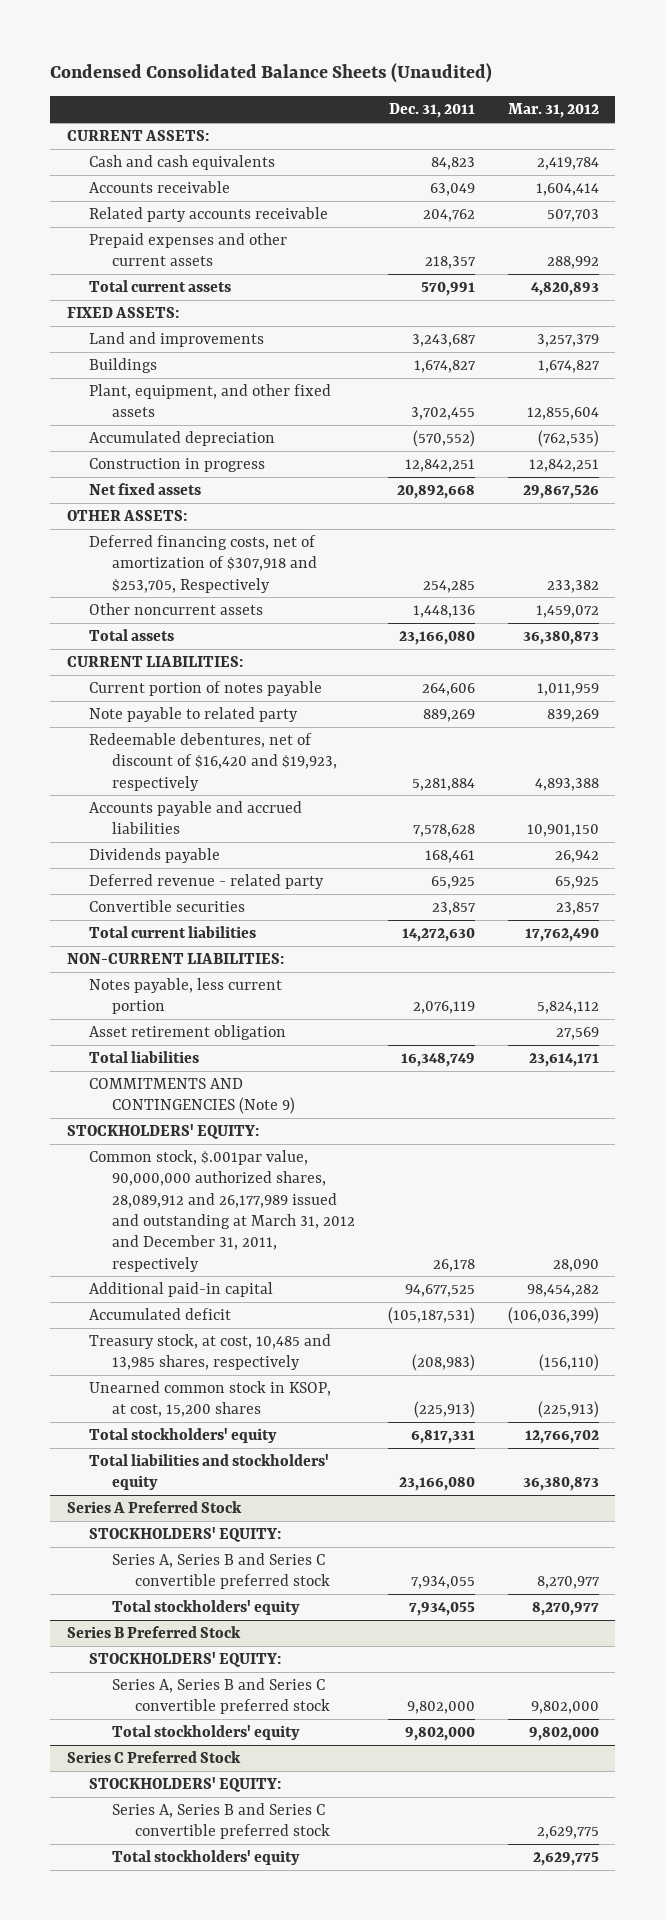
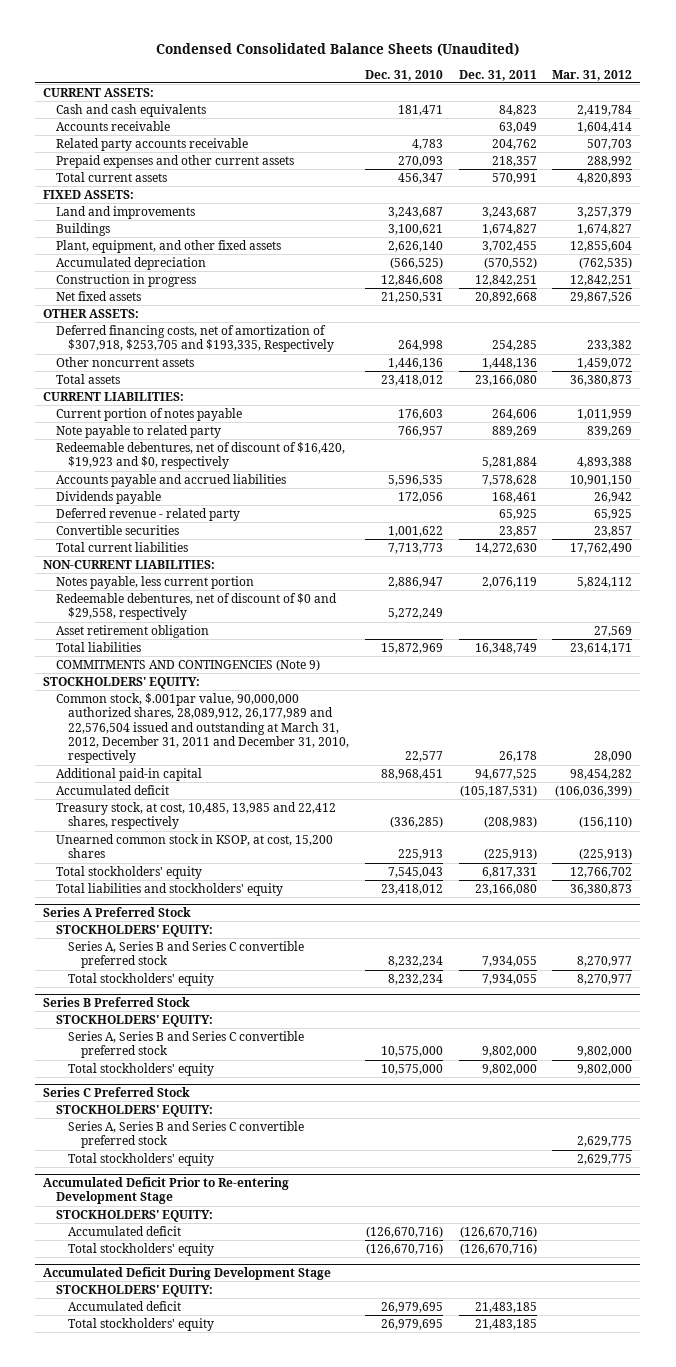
- | Dec. 31, 2011 | Mar. 31, 2012
+ | Dec. 31, 2010 | Dec. 31, 2011 | Mar. 31, 2012
- Deferred financing costs, net of amortization of $307,918 and $253,705, Respectively | 254,285 | 233,382
+ Deferred financing costs, net of amortization of $307,918, $253,705 and $193,335, Respectively | 264,998 | 254,285 | 233,382
- Redeemable debentures, net of discount of $16,420 and $19,923, respectively | 5,281,884 | 4,893,388
+ Redeemable debentures, net of discount of $16,420, $19,923 and $0, respectively | | 5,281,884 | 4,893,388
+ Redeemable debentures, net of discount of $0 and $29,558, respectively | 5,272,249 | |
- Common stock, $.001par value, 90,000,000 authorized shares, 28,089,912 and 26,177,989 issued and outstanding at March 31, 2012 and December 31, 2011, respectively | 26,178 | 28,090
+ Common stock, $.001par value, 90,000,000 authorized shares, 28,089,912, 26,177,989 and 22,576,504 issued and outstanding at March 31, 2012, December 31, 2011 and December 31, 2010, respectively | 22,577 | 26,178 | 28,090
- Treasury stock, at cost, 10,485 and 13,985 shares, respectively | (208,983) | (156,110)
+ Treasury stock, at cost, 10,485, 13,985 and 22,412 shares, respectively | (336,285) | (208,983) | (156,110)
+ Accumulated Deficit Prior to Re-entering Development Stage
+ STOCKHOLDERS' EQUITY:
+ Accumulated deficit | (126,670,716) | (126,670,716) |
+ Total stockholders' equity | (126,670,716) | (126,670,716) |
+ Accumulated Deficit During Development Stage
+ STOCKHOLDERS' EQUITY:
+ Accumulated deficit | 26,979,695 | 21,483,185 |
+ Total stockholders' equity | 26,979,695 | 21,483,185 |

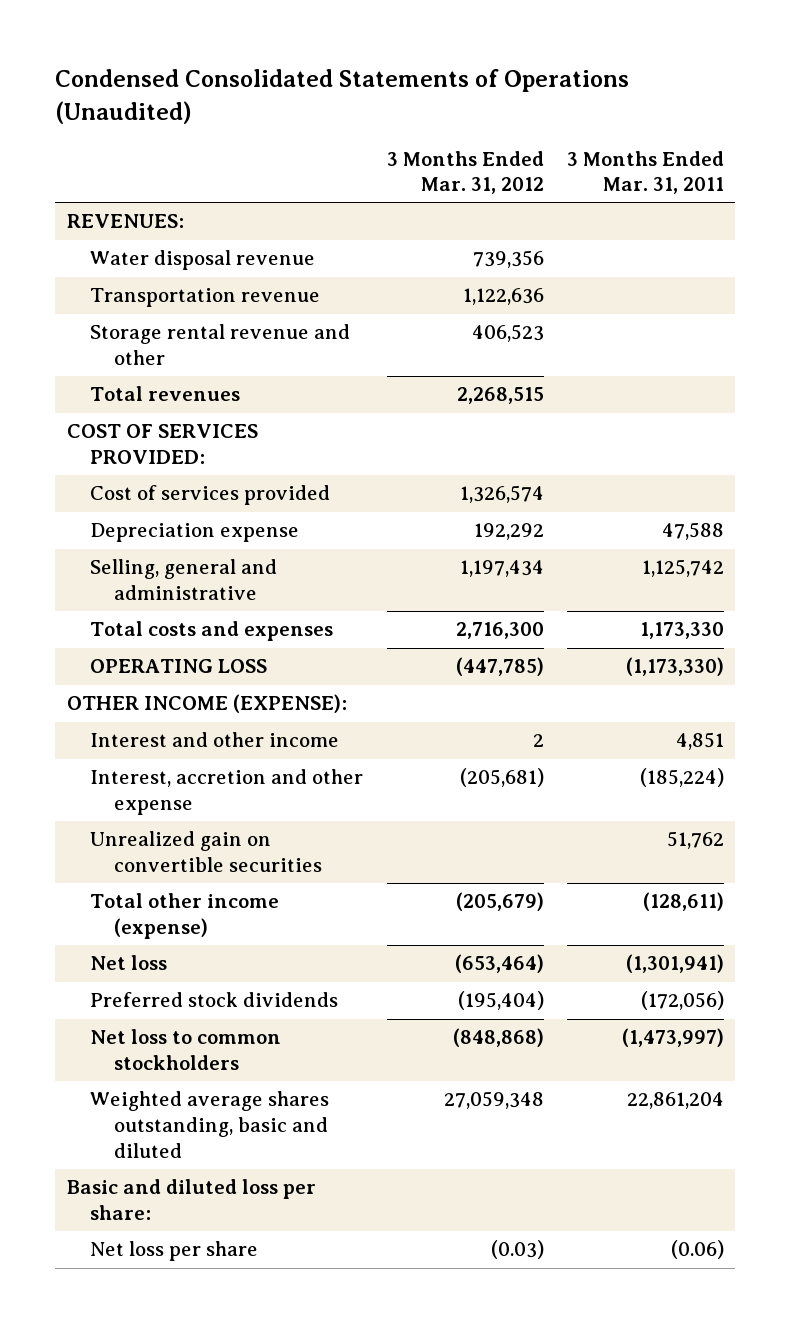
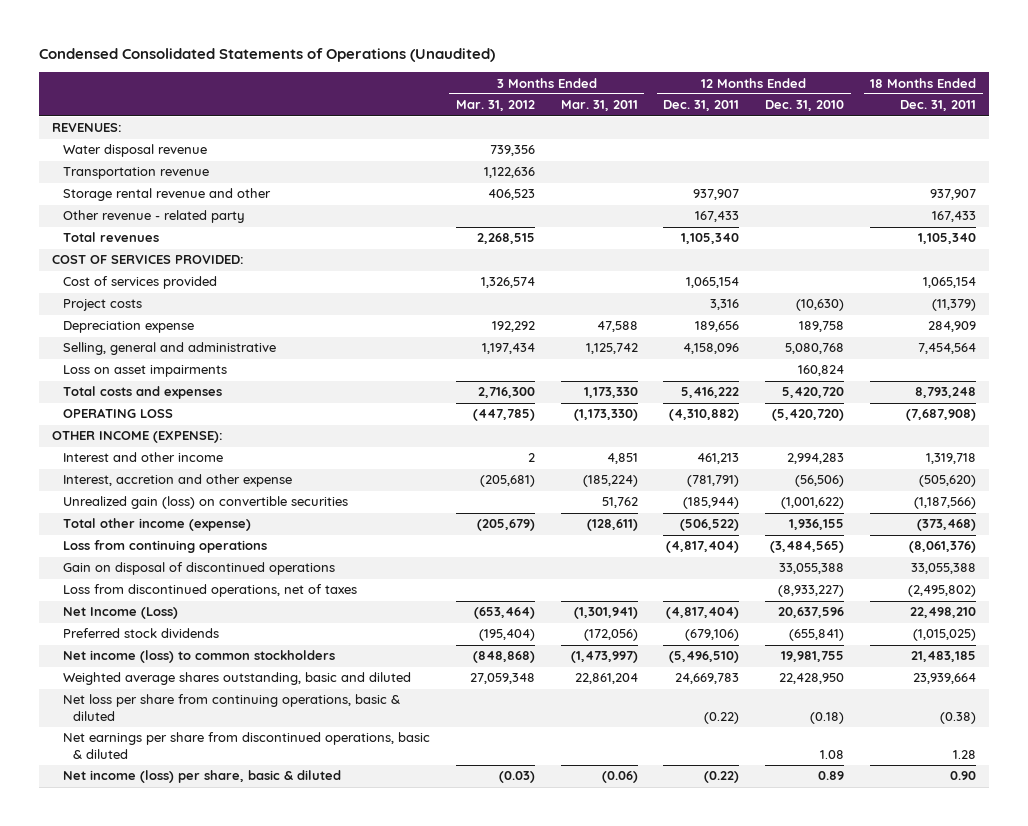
- | 3 Months Ended Mar. 31, 2012 | 3 Months Ended Mar. 31, 2011
+ | 3 Months Ended Mar. 31, 2012 | 3 Months Ended Mar. 31, 2011 | 12 Months Ended Dec. 31, 2011 | 12 Months Ended Dec. 31, 2010 | 18 Months Ended Dec. 31, 2011
+ Other revenue - related party | | | 167,433 | | 167,433
+ Project costs | | | 3,316 | (10,630) | (11,379)
+ Loss on asset impairments | | | | 160,824 |
- Unrealized gain on convertible securities | | 51,762
+ Unrealized gain (loss) on convertible securities | | 51,762 | (185,944) | (1,001,622) | (1,187,566)
- Net loss | (653,464) | (1,301,941)
+ Loss from continuing operations | | | (4,817,404) | (3,484,565) | (8,061,376)
+ Gain on disposal of discontinued operations | | | | 33,055,388 | 33,055,388
+ Loss from discontinued operations, net of taxes | | | | (8,933,227) | (2,495,802)
+ Net Income (Loss) | (653,464) | (1,301,941) | (4,817,404) | 20,637,596 | 22,498,210
- Net loss to common stockholders | (848,868) | (1,473,997)
+ Net income (loss) to common stockholders | (848,868) | (1,473,997) | (5,496,510) | 19,981,755 | 21,483,185
- Basic and diluted loss per share:
- Net loss per share | (0.03) | (0.06)
+ Net loss per share from continuing operations, basic & diluted | | | (0.22) | (0.18) | (0.38)
+ Net earnings per share from discontinued operations, basic & diluted | | | | 1.08 | 1.28
+ Net income (loss) per share, basic & diluted | (0.03) | (0.06) | (0.22) | 0.89 | 0.90

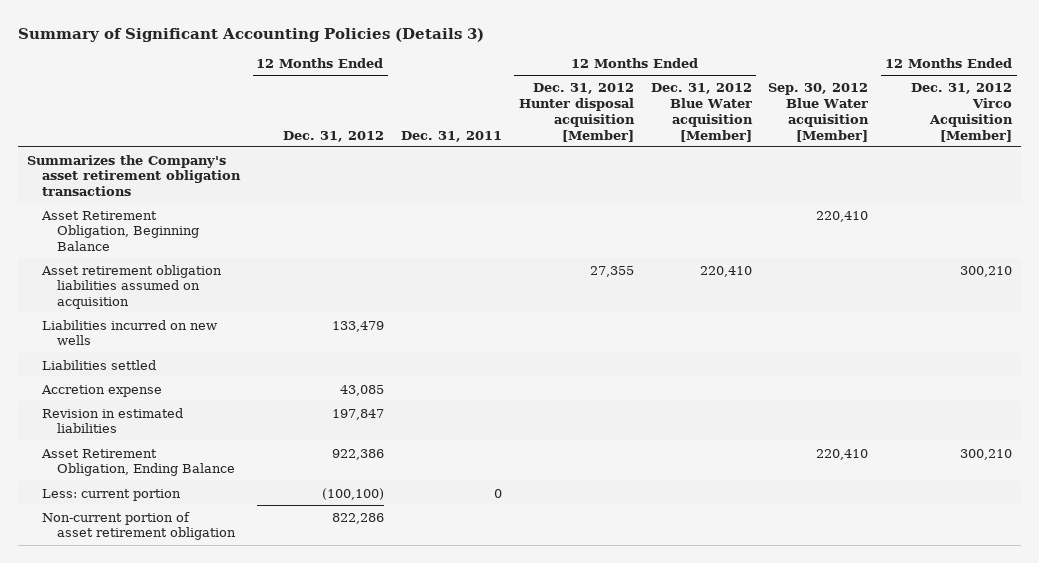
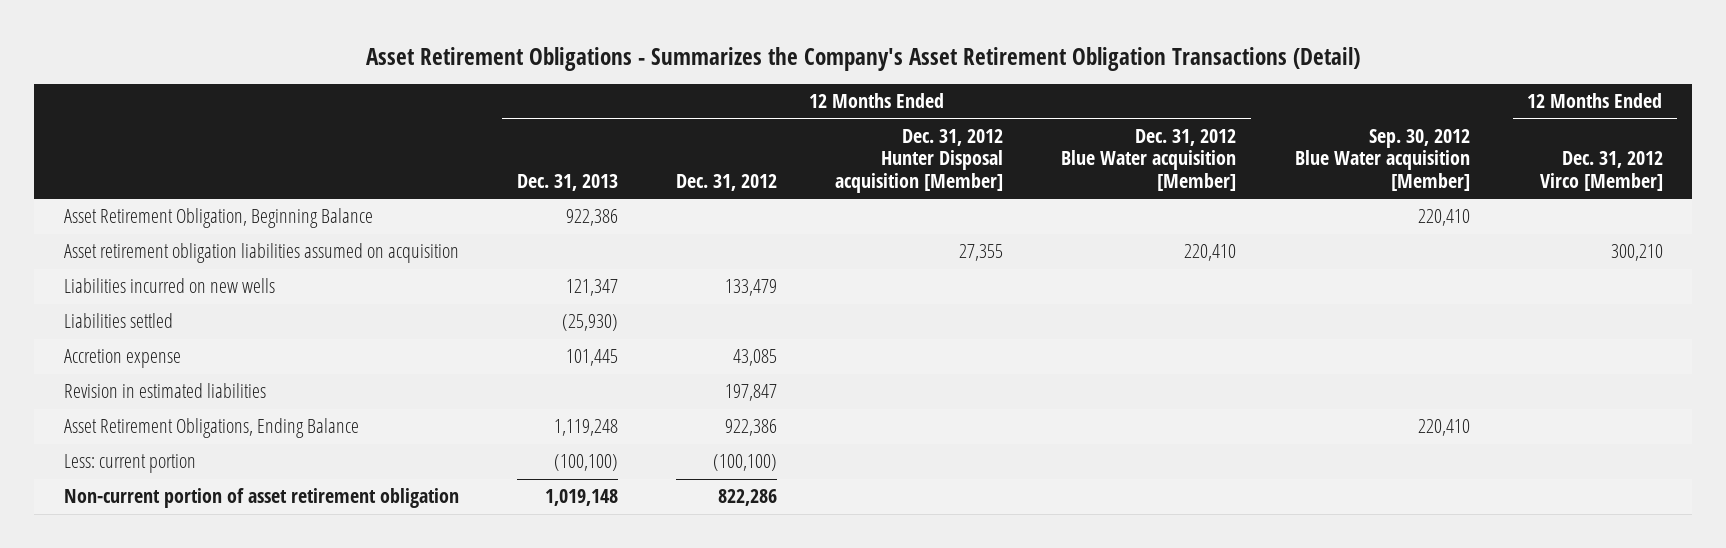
- Summary of Significant Accounting Policies (Details 3)
+ Asset Retirement Obligations - Summarizes the Company's Asset Retirement Obligation Transactions (Detail)
- | 12 Months Ended Dec. 31, 2012 | Dec. 31, 2011 | 12 Months Ended Dec. 31, 2012 Hunter disposal acquisition [Member] | 12 Months Ended Dec. 31, 2012 Blue Water acquisition [Member] | Sep. 30, 2012 Blue Water acquisition [Member] | 12 Months Ended Dec. 31, 2012 Virco Acquisition [Member]
+ | 12 Months Ended Dec. 31, 2013 | 12 Months Ended Dec. 31, 2012 | 12 Months Ended Dec. 31, 2012 Hunter Disposal acquisition [Member] | 12 Months Ended Dec. 31, 2012 Blue Water acquisition [Member] | Sep. 30, 2012 Blue Water acquisition [Member] | 12 Months Ended Dec. 31, 2012 Virco [Member]
- Summarizes the Company's asset retirement obligation transactions
- Asset Retirement Obligation, Ending Balance | 922,386 | | | | 220,410 | 300,210
+ Asset Retirement Obligations, Ending Balance | 1,119,248 | 922,386 | | | 220,410 |

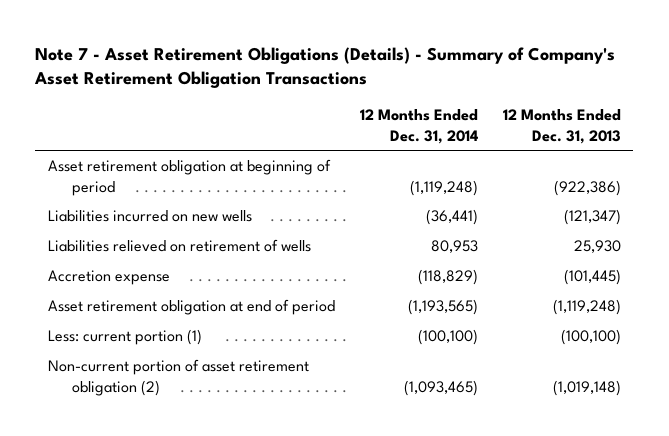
- Asset Retirement Obligations - Summarizes the Company's Asset Retirement Obligation Transactions (Detail)
+ Note 7 - Asset Retirement Obligations (Details) - Summary of Company's Asset Retirement Obligation Transactions
- | 12 Months Ended Dec. 31, 2013 | 12 Months Ended Dec. 31, 2012 | 12 Months Ended Dec. 31, 2012 Hunter Disposal acquisition [Member] | 12 Months Ended Dec. 31, 2012 Blue Water acquisition [Member] | Sep. 30, 2012 Blue Water acquisition [Member] | 12 Months Ended Dec. 31, 2012 Virco [Member]
+ | 12 Months Ended Dec. 31, 2014 | 12 Months Ended Dec. 31, 2013
- Asset Retirement Obligation, Beginning Balance | 922,386 | | | | 220,410 |
- Asset retirement obligation liabilities assumed on acquisition | | | 27,355 | 220,410 | | 300,210
- Liabilities incurred on new wells | 121,347 | 133,479 | | | |
- Liabilities settled | (25,930) | | | | |
- Accretion expense | 101,445 | 43,085 | | | |
- Revision in estimated liabilities | | 197,847 | | | |
- Asset Retirement Obligations, Ending Balance | 1,119,248 | 922,386 | | | 220,410 |
- Less: current portion | (100,100) | (100,100) | | | |
- Non-current portion of asset retirement obligation | 1,019,148 | 822,286 | | | |
+ Asset retirement obligation at beginning of period | (1,119,248) | (922,386)
+ Liabilities incurred on new wells | (36,441) | (121,347)
+ Liabilities relieved on retirement of wells | 80,953 | 25,930
+ Accretion expense | (118,829) | (101,445)
+ Asset retirement obligation at end of period | (1,193,565) | (1,119,248)
+ Less: current portion (1) | (100,100) | (100,100)
+ Non-current portion of asset retirement obligation (2) | (1,093,465) | (1,019,148)

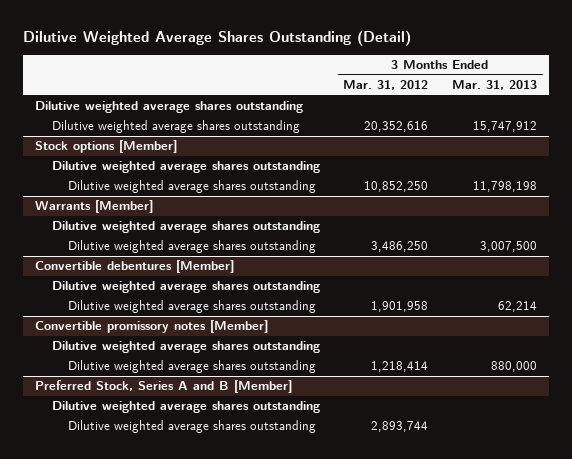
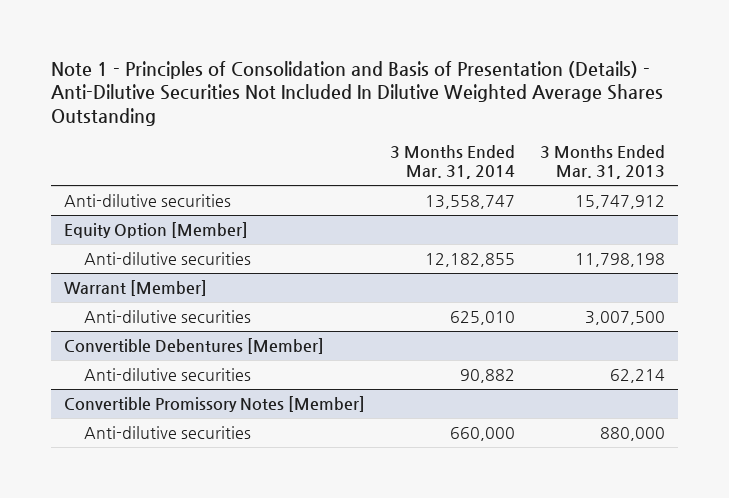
- Dilutive Weighted Average Shares Outstanding (Detail)
+ Note 1 - Principles of Consolidation and Basis of Presentation (Details) - Anti-Dilutive Securities Not Included In Dilutive Weighted Average Shares Outstanding
- | 3 Months Ended Mar. 31, 2012 | 3 Months Ended Mar. 31, 2013
+ | 3 Months Ended Mar. 31, 2014 | 3 Months Ended Mar. 31, 2013
- Dilutive weighted average shares outstanding
- Dilutive weighted average shares outstanding | 20,352,616 | 15,747,912
- Stock options [Member]
- Dilutive weighted average shares outstanding
- Dilutive weighted average shares outstanding | 10,852,250 | 11,798,198
- Warrants [Member]
- Dilutive weighted average shares outstanding
- Dilutive weighted average shares outstanding | 3,486,250 | 3,007,500
- Convertible debentures [Member]
- Dilutive weighted average shares outstanding
- Dilutive weighted average shares outstanding | 1,901,958 | 62,214
- Convertible promissory notes [Member]
- Dilutive weighted average shares outstanding
- Dilutive weighted average shares outstanding | 1,218,414 | 880,000
- Preferred Stock, Series A and B [Member]
- Dilutive weighted average shares outstanding
- Dilutive weighted average shares outstanding | 2,893,744 |
+ Anti-dilutive securities | 13,558,747 | 15,747,912
+ Equity Option [Member]
+ Anti-dilutive securities | 12,182,855 | 11,798,198
+ Warrant [Member]
+ Anti-dilutive securities | 625,010 | 3,007,500
+ Convertible Debentures [Member]
+ Anti-dilutive securities | 90,882 | 62,214
+ Convertible Promissory Notes [Member]
+ Anti-dilutive securities | 660,000 | 880,000

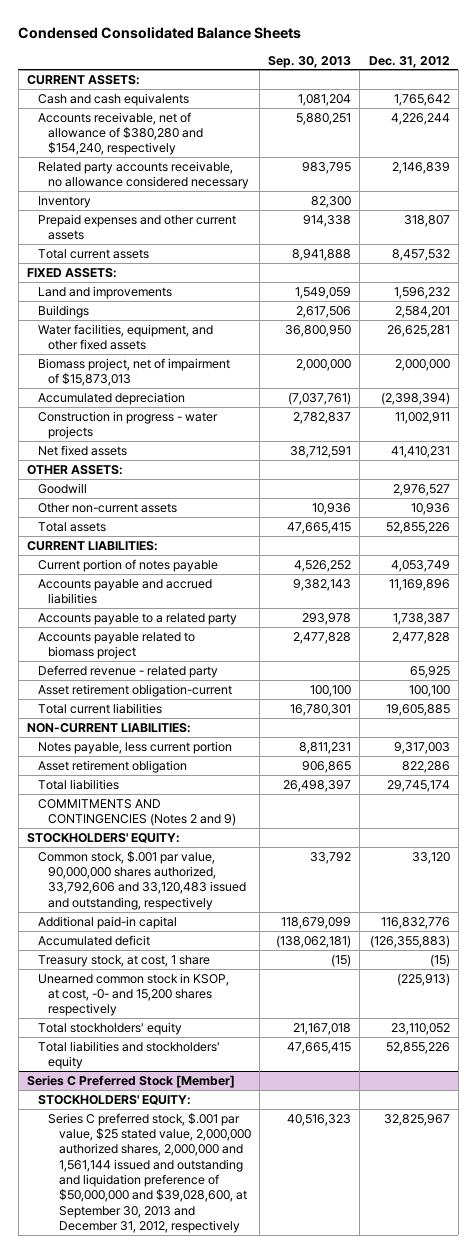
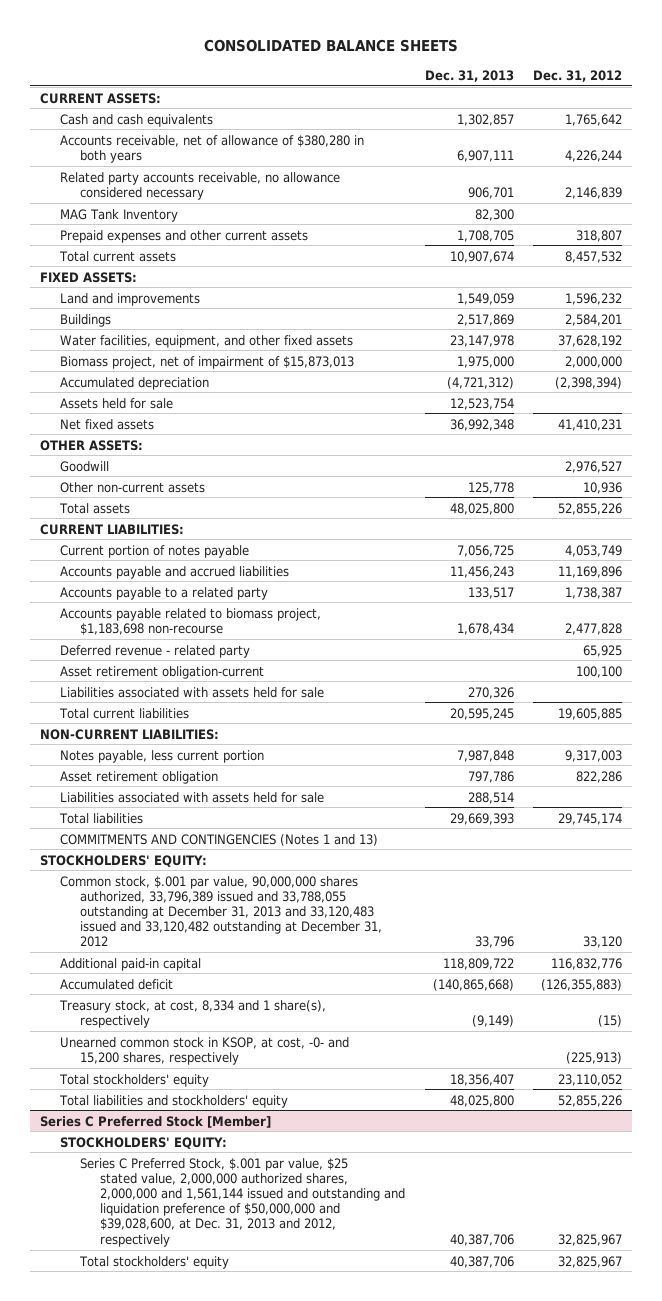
- Condensed Consolidated Balance Sheets
+ CONSOLIDATED BALANCE SHEETS
- | Sep. 30, 2013 | Dec. 31, 2012
+ | Dec. 31, 2013 | Dec. 31, 2012
- Accounts receivable, net of allowance of $380,280 and $154,240, respectively | 5,880,251 | 4,226,244
+ Accounts receivable, net of allowance of $380,280 in both years | 6,907,111 | 4,226,244
- Inventory | 82,300 |
+ MAG Tank Inventory | 82,300 |
- Water facilities, equipment, and other fixed assets | 36,800,950 | 26,625,281
+ Water facilities, equipment, and other fixed assets | 23,147,978 | 37,628,192
- Construction in progress - water projects | 2,782,837 | 11,002,911
+ Assets held for sale | 12,523,754 |
- Accounts payable related to biomass project | 2,477,828 | 2,477,828
+ Accounts payable related to biomass project, $1,183,698 non-recourse | 1,678,434 | 2,477,828
+ Liabilities associated with assets held for sale | 270,326 |
+ Liabilities associated with assets held for sale | 288,514 |
- COMMITMENTS AND CONTINGENCIES (Notes 2 and 9)
+ COMMITMENTS AND CONTINGENCIES (Notes 1 and 13)
- Common stock, $.001 par value, 90,000,000 shares authorized, 33,792,606 and 33,120,483 issued and outstanding, respectively | 33,792 | 33,120
+ Common stock, $.001 par value, 90,000,000 shares authorized, 33,796,389 issued and 33,788,055 outstanding at December 31, 2013 and 33,120,483 issued and 33,120,482 outstanding at December 31, 2012 | 33,796 | 33,120
- Treasury stock, at cost, 1 share | (15) | (15)
- Unearned common stock in KSOP, at cost, -0- and 15,200 shares respectively | | (225,913)
+ Treasury stock, at cost, 8,334 and 1 share(s), respectively | (9,149) | (15)
+ Unearned common stock in KSOP, at cost, -0- and 15,200 shares, respectively | | (225,913)
@ Series C Preferred Stock [Member]
- Series C preferred stock, $.001 par value, $25 stated value, 2,000,000 authorized shares, 2,000,000 and 1,561,144 issued and outstanding and liquidation preference of $50,000,000 and $39,028,600, at September 30, 2013 and December 31, 2012, respectively | 40,516,323 | 32,825,967
+ Series C Preferred Stock, $.001 par value, $25 stated value, 2,000,000 authorized shares, 2,000,000 and 1,561,144 issued and outstanding and liquidation preference of $50,000,000 and $39,028,600, at Dec. 31, 2013 and 2012, respectively | 40,387,706 | 32,825,967
+ Total stockholders' equity | 40,387,706 | 32,825,967

